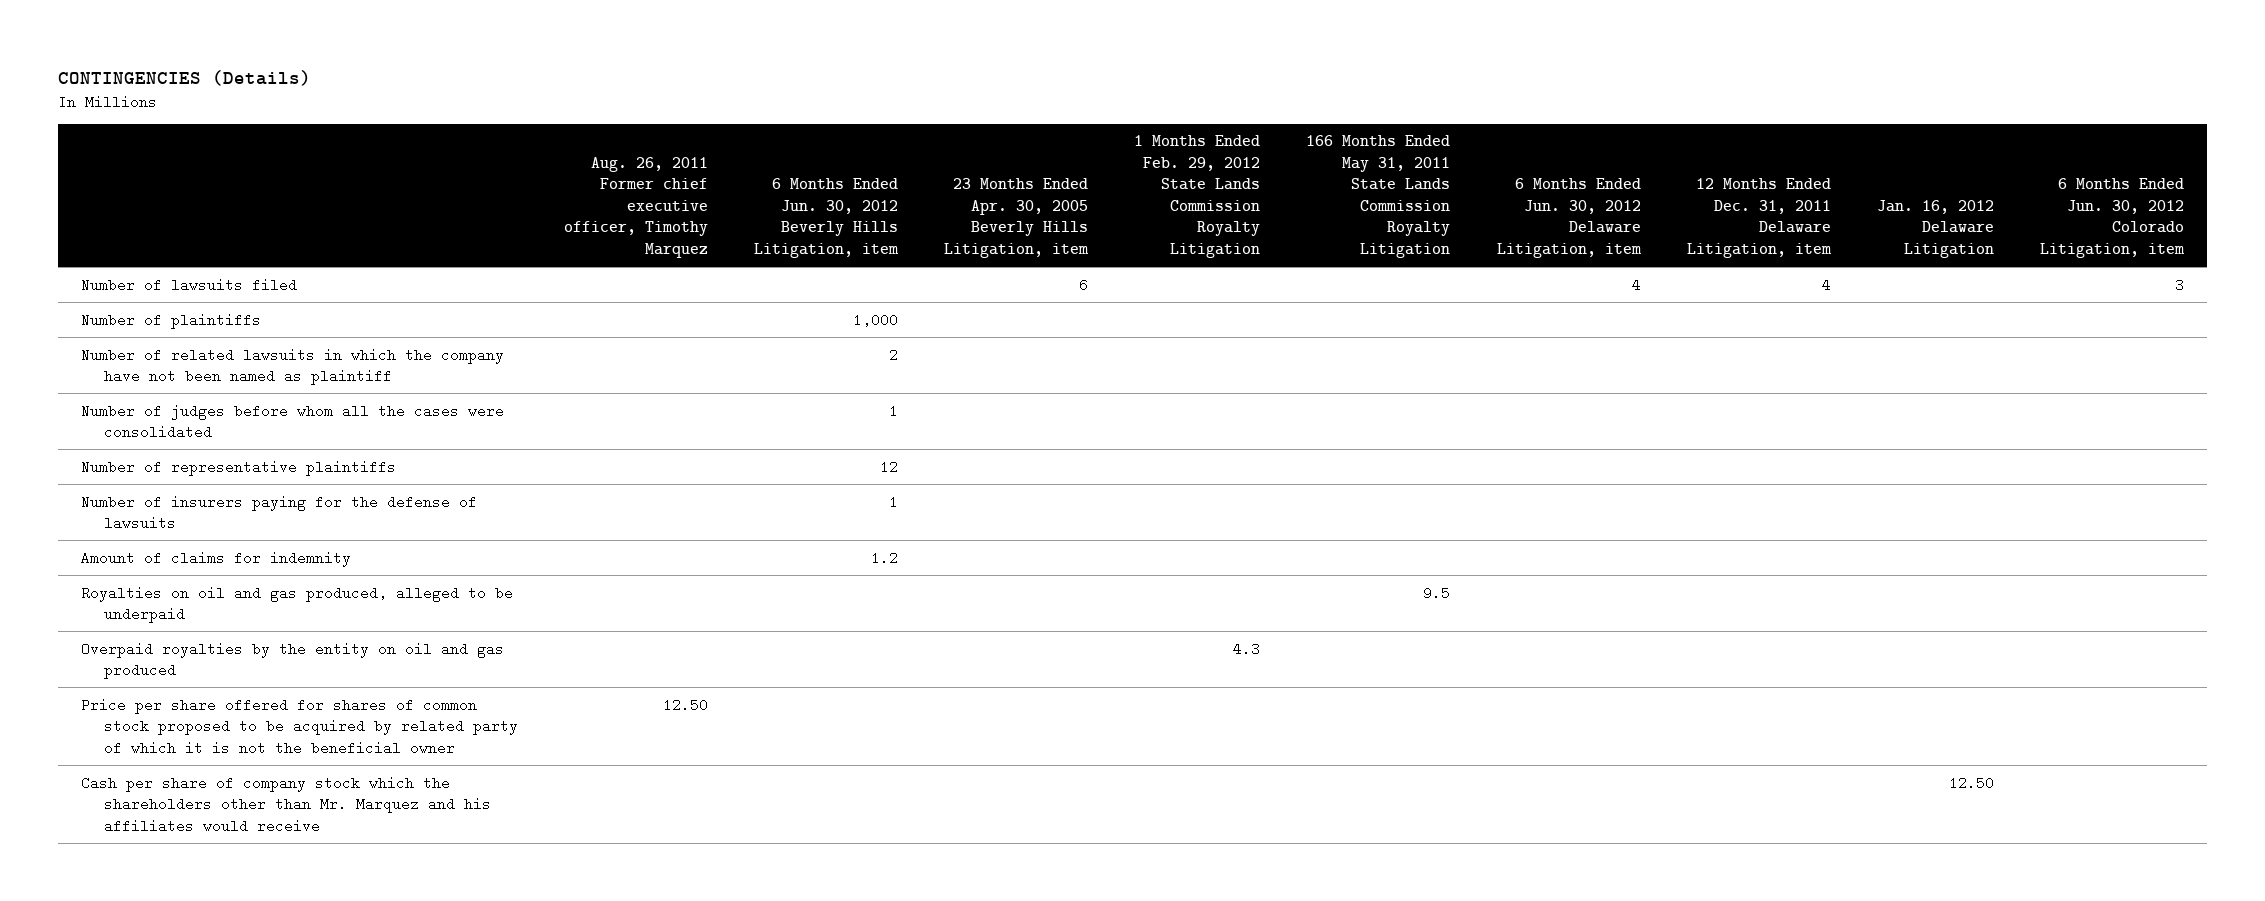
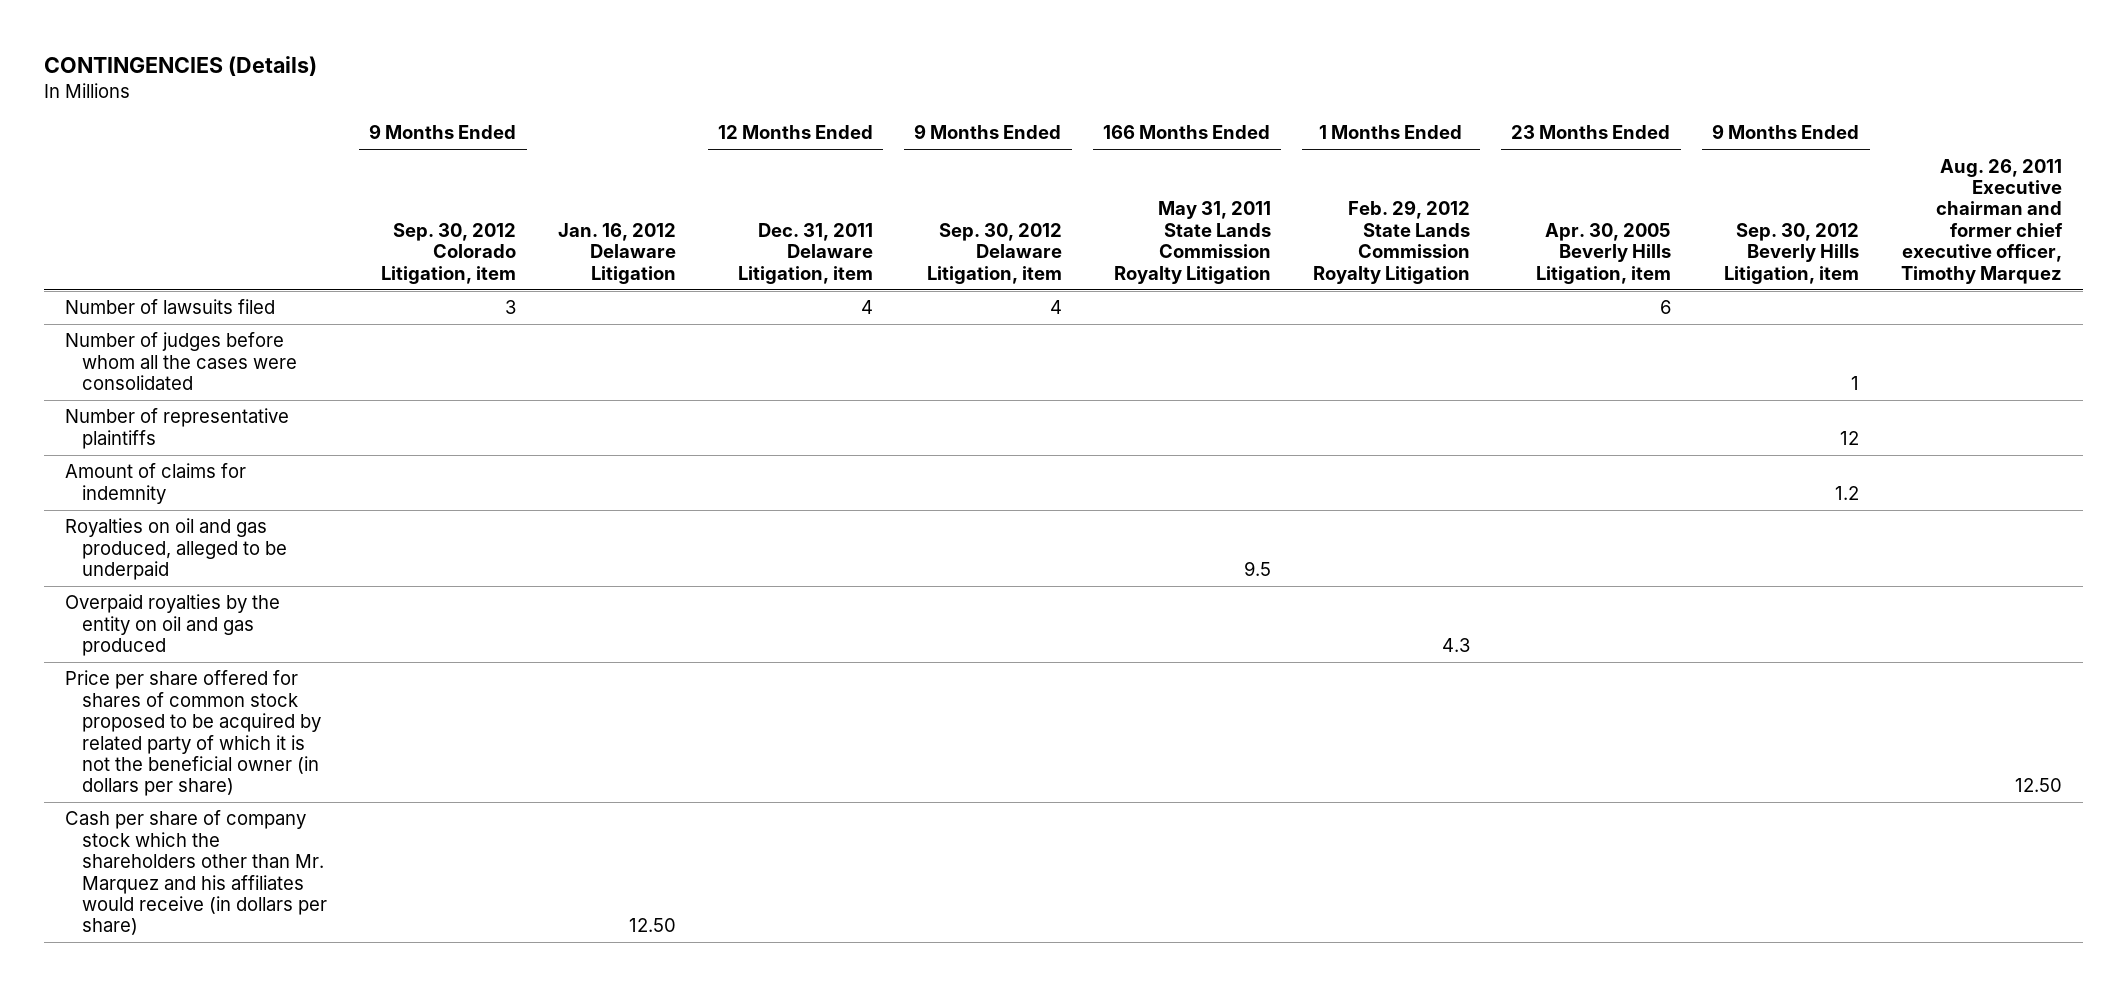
- | Aug. 26, 2011 Former chief executive officer, Timothy Marquez | 6 Months Ended Jun. 30, 2012 Beverly Hills Litigation, item | 23 Months Ended Apr. 30, 2005 Beverly Hills Litigation, item | 1 Months Ended Feb. 29, 2012 State Lands Commission Royalty Litigation | 166 Months Ended May 31, 2011 State Lands Commission Royalty Litigation | 6 Months Ended Jun. 30, 2012 Delaware Litigation, item | 12 Months Ended Dec. 31, 2011 Delaware Litigation, item | Jan. 16, 2012 Delaware Litigation | 6 Months Ended Jun. 30, 2012 Colorado Litigation, item
+ | 9 Months Ended Sep. 30, 2012 Colorado Litigation, item | Jan. 16, 2012 Delaware Litigation | 12 Months Ended Dec. 31, 2011 Delaware Litigation, item | 9 Months Ended Sep. 30, 2012 Delaware Litigation, item | 166 Months Ended May 31, 2011 State Lands Commission Royalty Litigation | 1 Months Ended Feb. 29, 2012 State Lands Commission Royalty Litigation | 23 Months Ended Apr. 30, 2005 Beverly Hills Litigation, item | 9 Months Ended Sep. 30, 2012 Beverly Hills Litigation, item | Aug. 26, 2011 Executive chairman and former chief executive officer, Timothy Marquez
- Number of plaintiffs | | 1,000 | | | | | | |
- Number of related lawsuits in which the company have not been named as plaintiff | | 2 | | | | | | |
- Number of insurers paying for the defense of lawsuits | | 1 | | | | | | |
- Price per share offered for shares of common stock proposed to be acquired by related party of which it is not the beneficial owner | 12.50 | | | | | | | |
- Cash per share of company stock which the shareholders other than Mr. Marquez and his affiliates would receive | | | | | | | | 12.50 |
+ Price per share offered for shares of common stock proposed to be acquired by related party of which it is not the beneficial owner (in dollars per share) | | | | | | | | | 12.50
+ Cash per share of company stock which the shareholders other than Mr. Marquez and his affiliates would receive (in dollars per share) | | 12.50 | | | | | | |

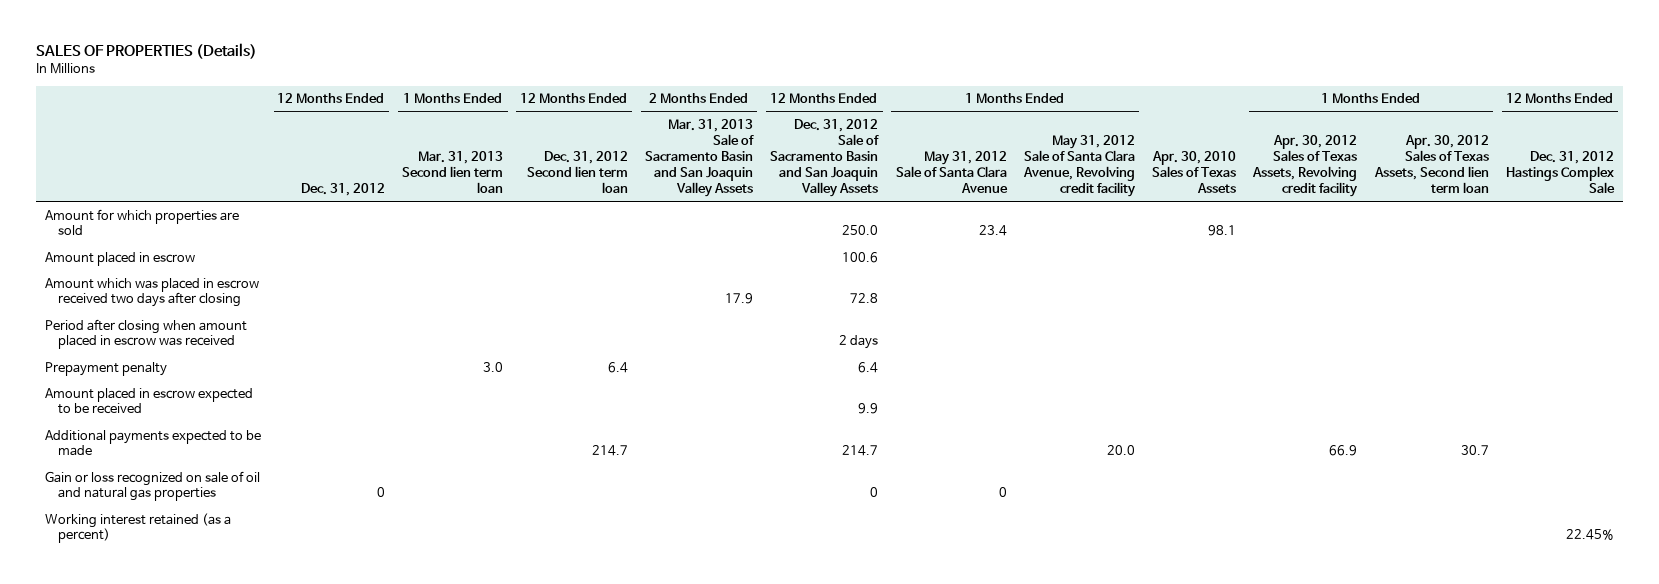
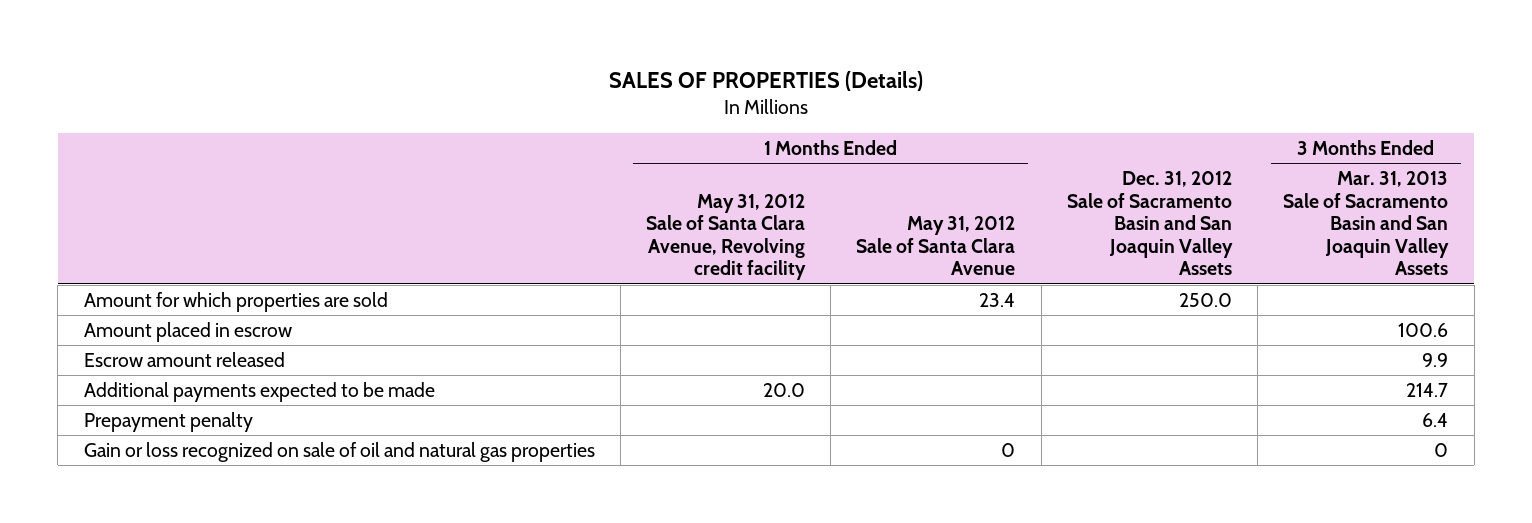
- | 12 Months Ended Dec. 31, 2012 | 1 Months Ended Mar. 31, 2013 Second lien term loan | 12 Months Ended Dec. 31, 2012 Second lien term loan | 2 Months Ended Mar. 31, 2013 Sale of Sacramento Basin and San Joaquin Valley Assets | 12 Months Ended Dec. 31, 2012 Sale of Sacramento Basin and San Joaquin Valley Assets | 1 Months Ended May 31, 2012 Sale of Santa Clara Avenue | 1 Months Ended May 31, 2012 Sale of Santa Clara Avenue, Revolving credit facility | Apr. 30, 2010 Sales of Texas Assets | 1 Months Ended Apr. 30, 2012 Sales of Texas Assets, Revolving credit facility | 1 Months Ended Apr. 30, 2012 Sales of Texas Assets, Second lien term loan | 12 Months Ended Dec. 31, 2012 Hastings Complex Sale
+ | 1 Months Ended May 31, 2012 Sale of Santa Clara Avenue, Revolving credit facility | 1 Months Ended May 31, 2012 Sale of Santa Clara Avenue | Dec. 31, 2012 Sale of Sacramento Basin and San Joaquin Valley Assets | 3 Months Ended Mar. 31, 2013 Sale of Sacramento Basin and San Joaquin Valley Assets
- Amount which was placed in escrow received two days after closing | | | | 17.9 | 72.8 | | | | | |
- Period after closing when amount placed in escrow was received | | | | | 2 days | | | | | |
- Amount placed in escrow expected to be received | | | | | 9.9 | | | | | |
+ Escrow amount released | | | | 9.9
moved down: Prepayment penalty | | | | 6.4
- Working interest retained (as a percent) | | | | | | | | | | | 22.45%

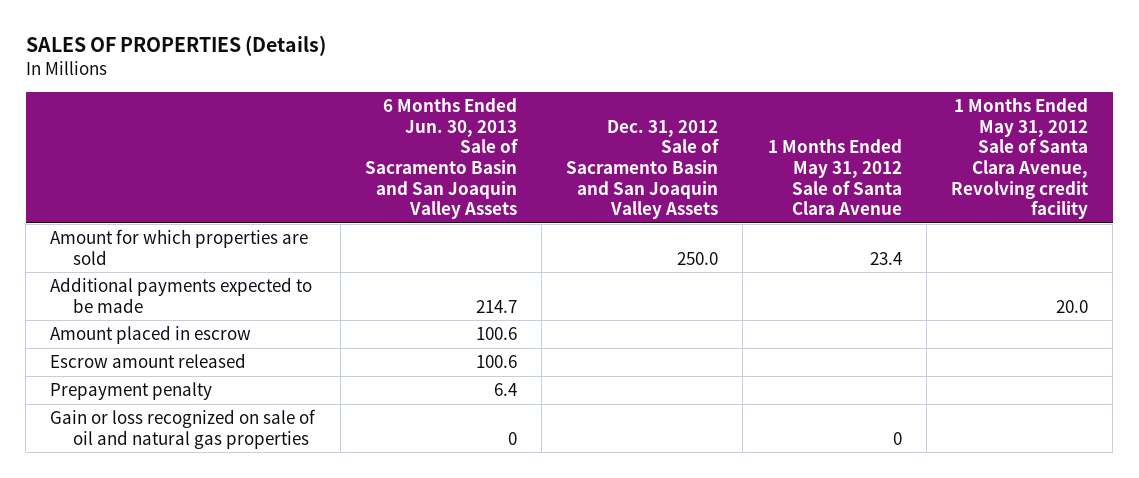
- | 1 Months Ended May 31, 2012 Sale of Santa Clara Avenue, Revolving credit facility | 1 Months Ended May 31, 2012 Sale of Santa Clara Avenue | Dec. 31, 2012 Sale of Sacramento Basin and San Joaquin Valley Assets | 3 Months Ended Mar. 31, 2013 Sale of Sacramento Basin and San Joaquin Valley Assets
+ | 6 Months Ended Jun. 30, 2013 Sale of Sacramento Basin and San Joaquin Valley Assets | Dec. 31, 2012 Sale of Sacramento Basin and San Joaquin Valley Assets | 1 Months Ended May 31, 2012 Sale of Santa Clara Avenue | 1 Months Ended May 31, 2012 Sale of Santa Clara Avenue, Revolving credit facility
moved up: Additional payments expected to be made | 214.7 | | | 20.0

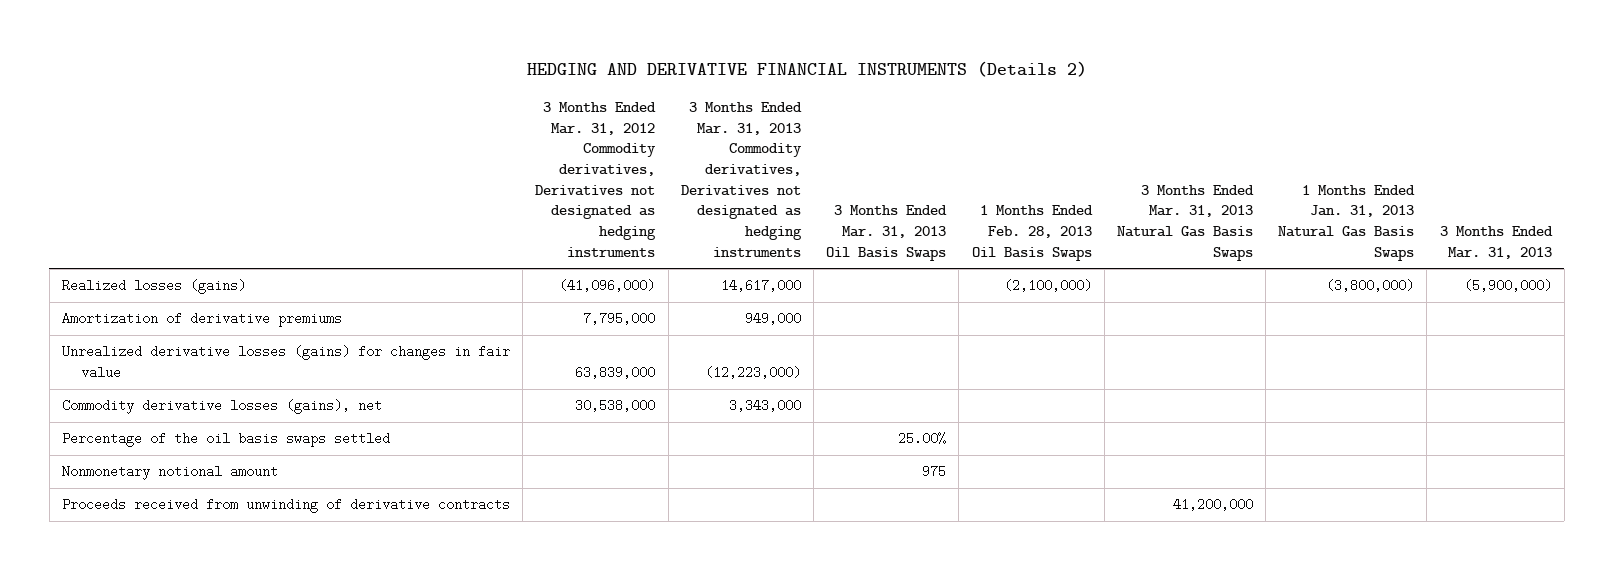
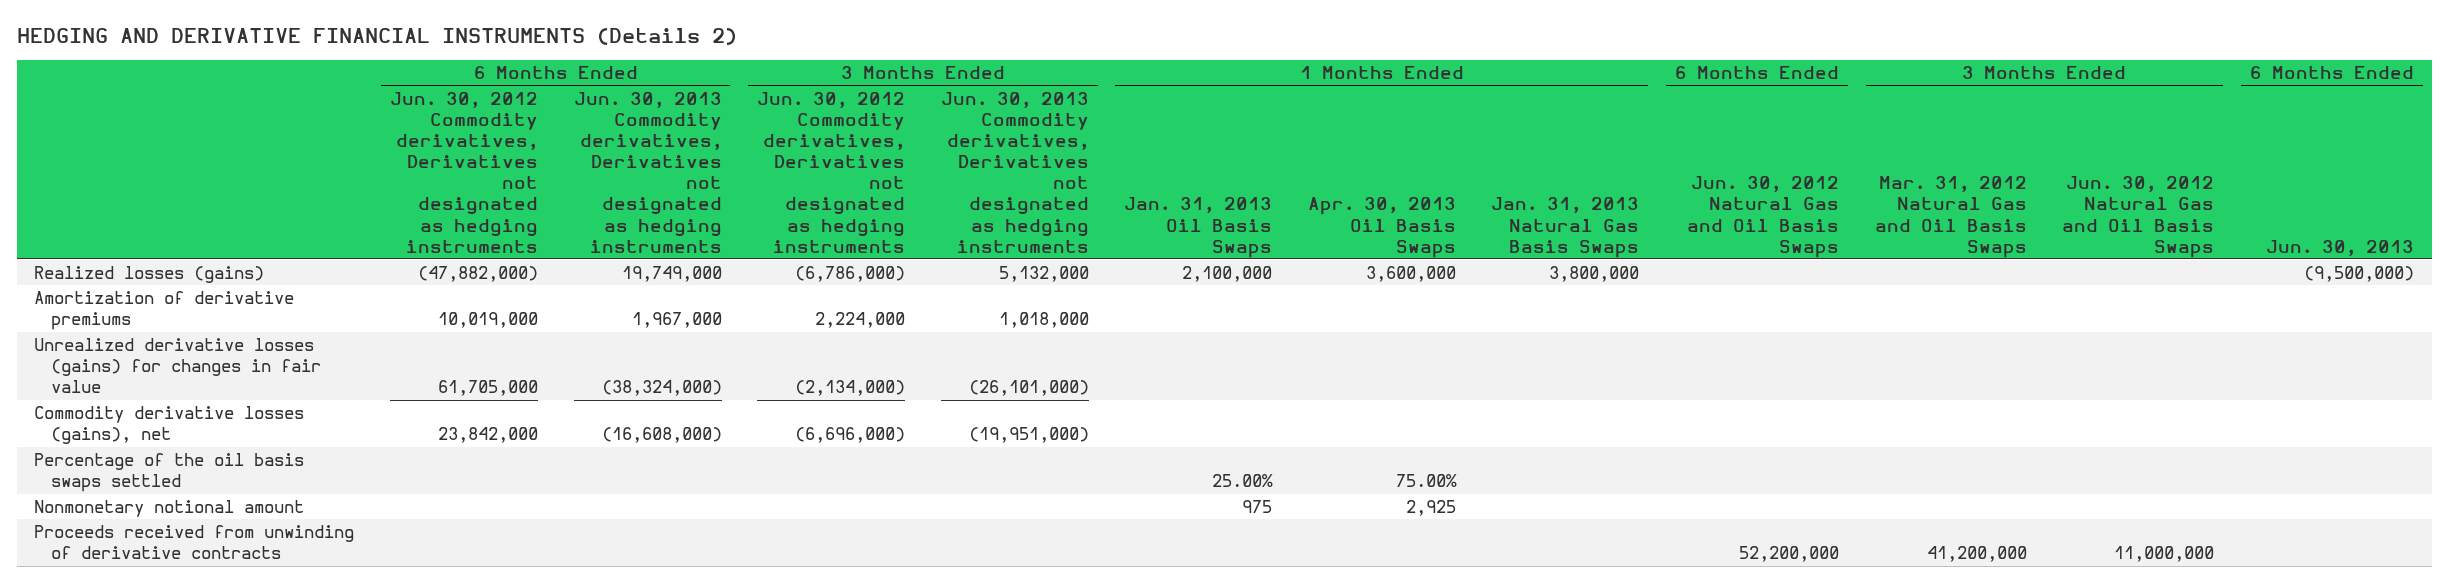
- | 3 Months Ended Mar. 31, 2012 Commodity derivatives, Derivatives not designated as hedging instruments | 3 Months Ended Mar. 31, 2013 Commodity derivatives, Derivatives not designated as hedging instruments | 3 Months Ended Mar. 31, 2013 Oil Basis Swaps | 1 Months Ended Feb. 28, 2013 Oil Basis Swaps | 3 Months Ended Mar. 31, 2013 Natural Gas Basis Swaps | 1 Months Ended Jan. 31, 2013 Natural Gas Basis Swaps | 3 Months Ended Mar. 31, 2013
+ | 6 Months Ended Jun. 30, 2012 Commodity derivatives, Derivatives not designated as hedging instruments | 6 Months Ended Jun. 30, 2013 Commodity derivatives, Derivatives not designated as hedging instruments | 3 Months Ended Jun. 30, 2012 Commodity derivatives, Derivatives not designated as hedging instruments | 3 Months Ended Jun. 30, 2013 Commodity derivatives, Derivatives not designated as hedging instruments | 1 Months Ended Jan. 31, 2013 Oil Basis Swaps | 1 Months Ended Apr. 30, 2013 Oil Basis Swaps | 1 Months Ended Jan. 31, 2013 Natural Gas Basis Swaps | 6 Months Ended Jun. 30, 2012 Natural Gas and Oil Basis Swaps | 3 Months Ended Mar. 31, 2012 Natural Gas and Oil Basis Swaps | 3 Months Ended Jun. 30, 2012 Natural Gas and Oil Basis Swaps | 6 Months Ended Jun. 30, 2013
- Realized losses (gains) | (41,096,000) | 14,617,000 | | (2,100,000) | | (3,800,000) | (5,900,000)
+ Realized losses (gains) | (47,882,000) | 19,749,000 | (6,786,000) | 5,132,000 | 2,100,000 | 3,600,000 | 3,800,000 | | | | (9,500,000)

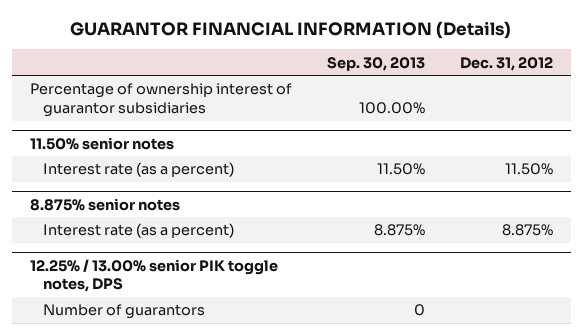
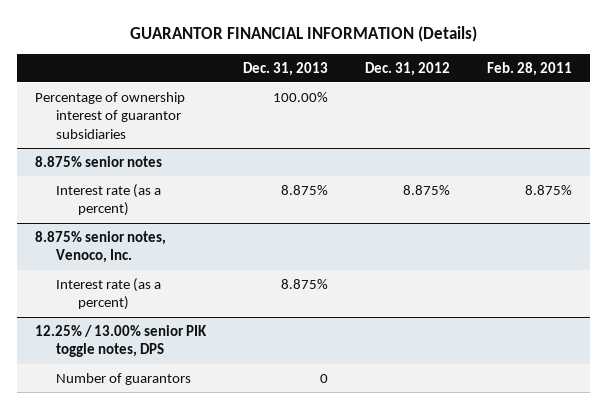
- | Sep. 30, 2013 | Dec. 31, 2012
+ | Dec. 31, 2013 | Dec. 31, 2012 | Feb. 28, 2011
- 11.50% senior notes
- Interest rate (as a percent) | 11.50% | 11.50%
+ 8.875% senior notes, Venoco, Inc.
+ Interest rate (as a percent) | 8.875% | |

